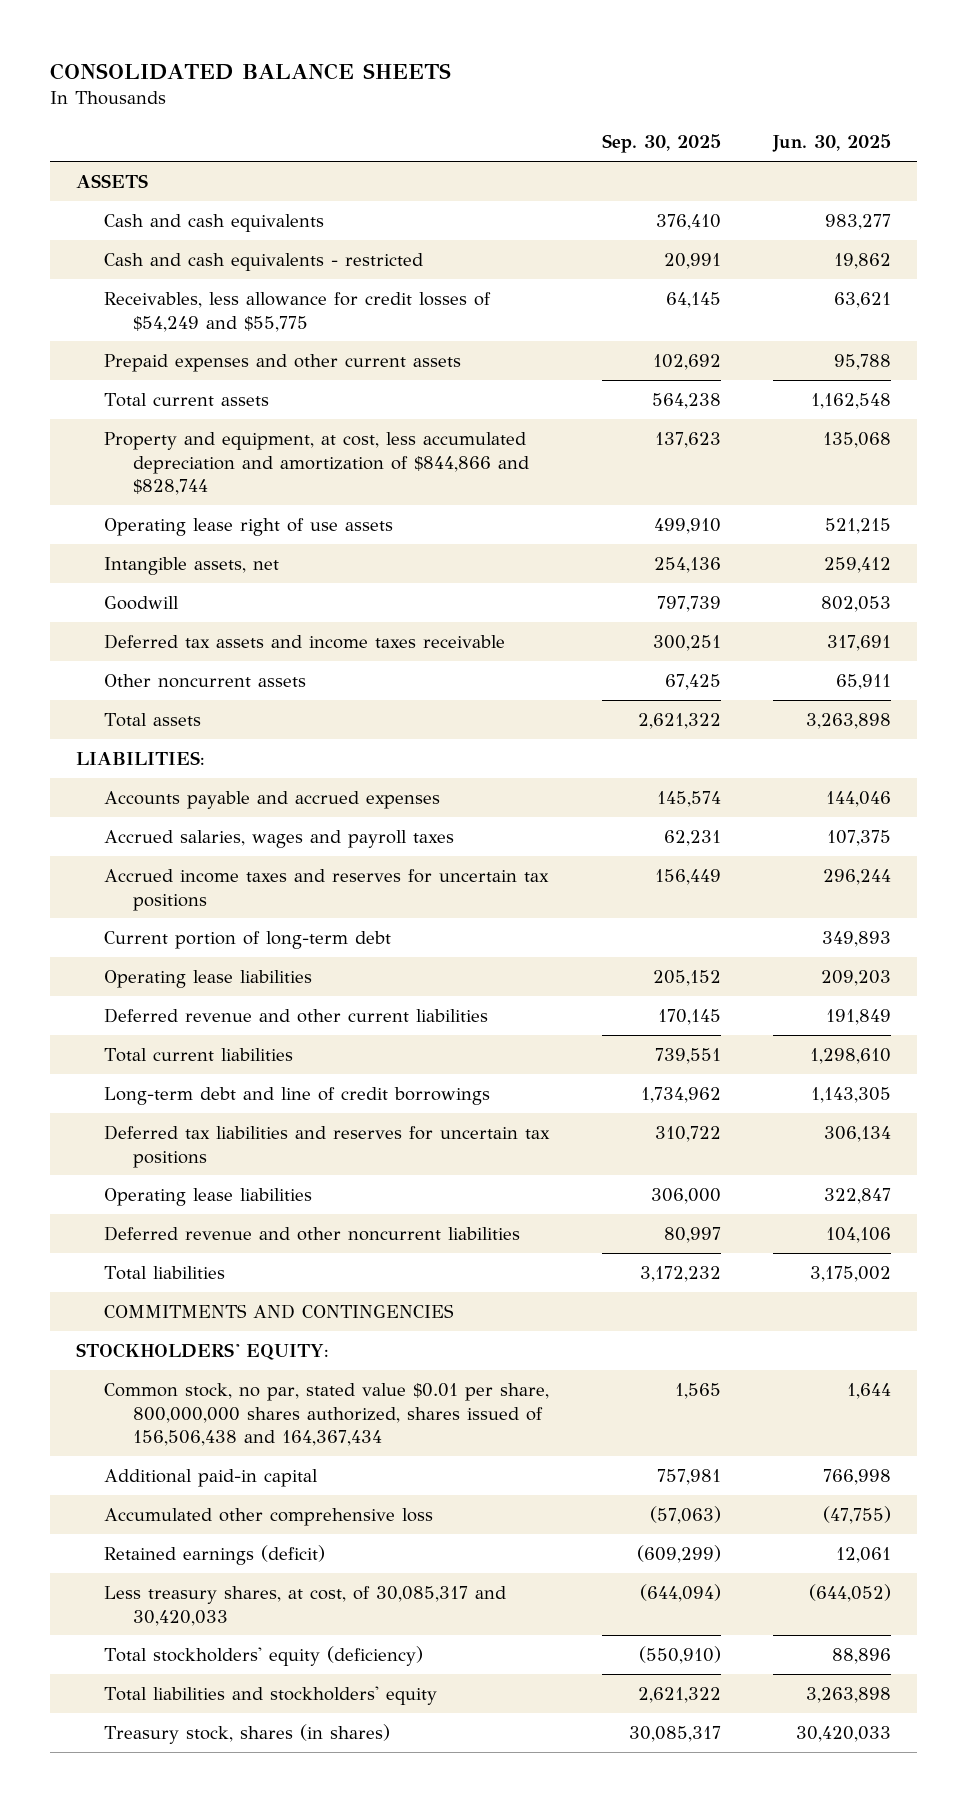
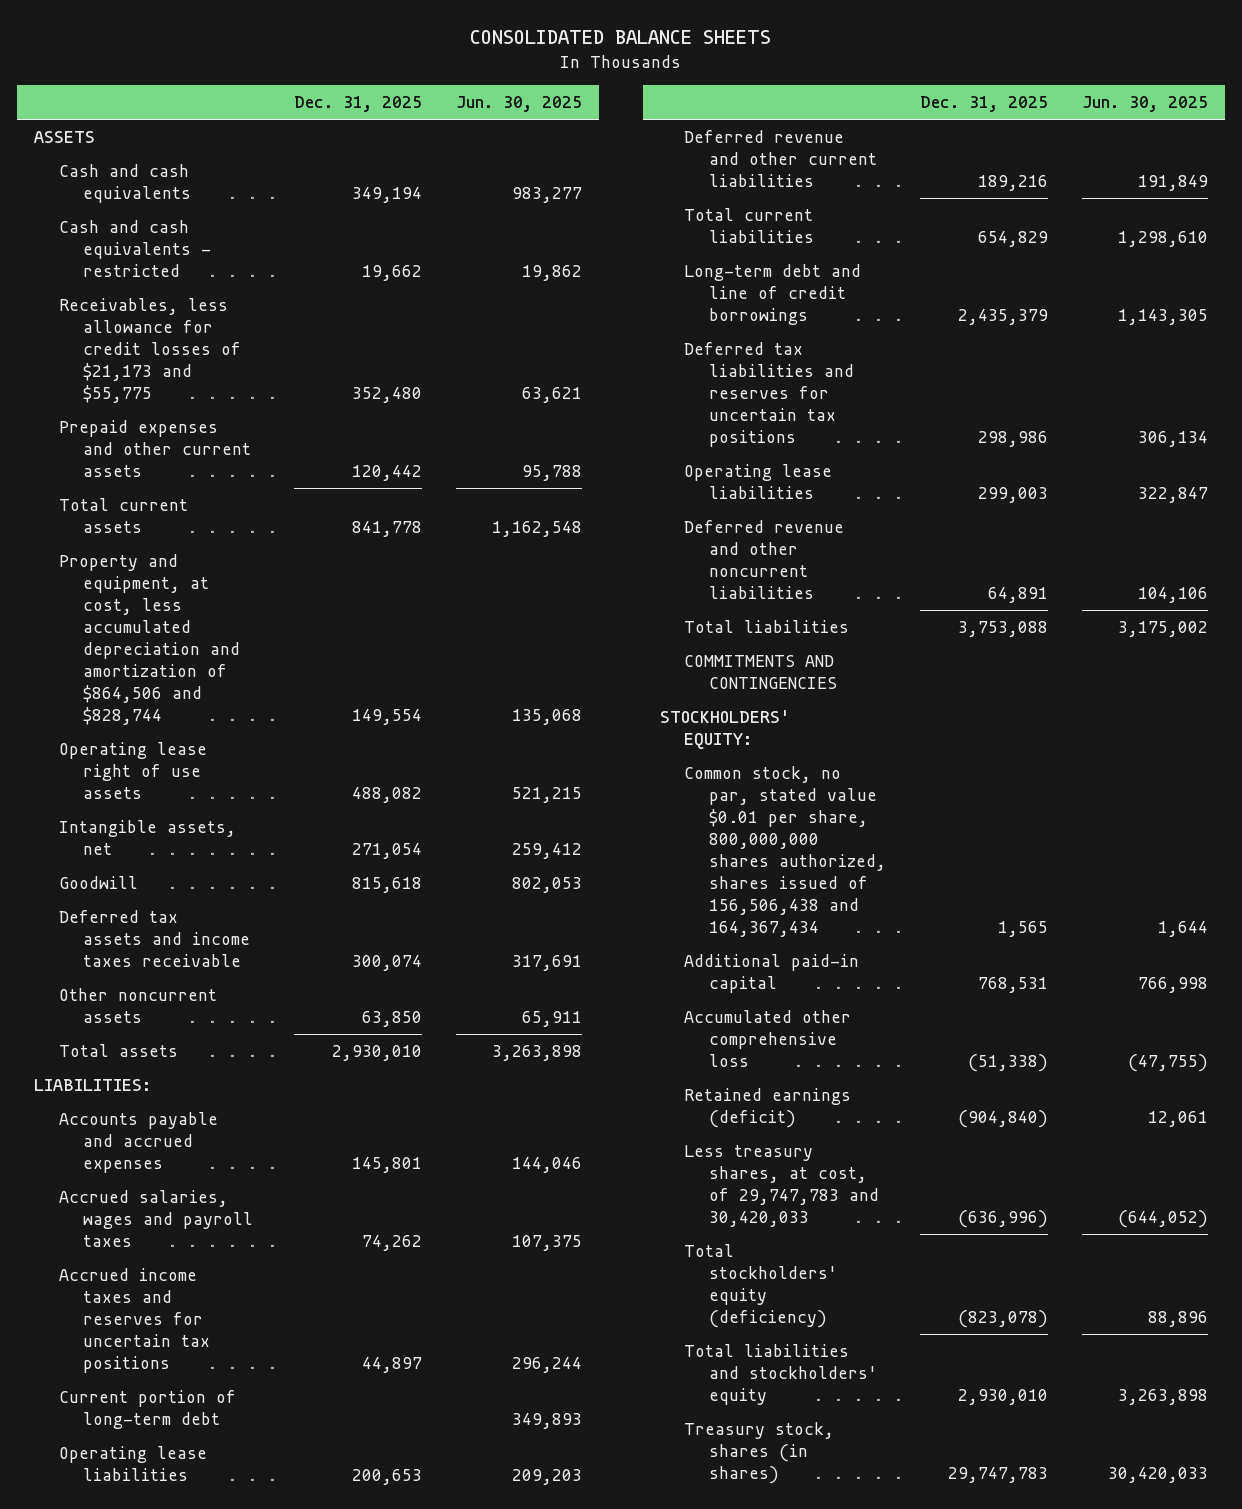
- | Sep. 30, 2025 | Jun. 30, 2025
+ | Dec. 31, 2025 | Jun. 30, 2025
- Receivables, less allowance for credit losses of $54,249 and $55,775 | 64,145 | 63,621
+ Receivables, less allowance for credit losses of $21,173 and $55,775 | 352,480 | 63,621
- Property and equipment, at cost, less accumulated depreciation and amortization of $844,866 and $828,744 | 137,623 | 135,068
+ Property and equipment, at cost, less accumulated depreciation and amortization of $864,506 and $828,744 | 149,554 | 135,068
- Less treasury shares, at cost, of 30,085,317 and 30,420,033 | (644,094) | (644,052)
+ Less treasury shares, at cost, of 29,747,783 and 30,420,033 | (636,996) | (644,052)

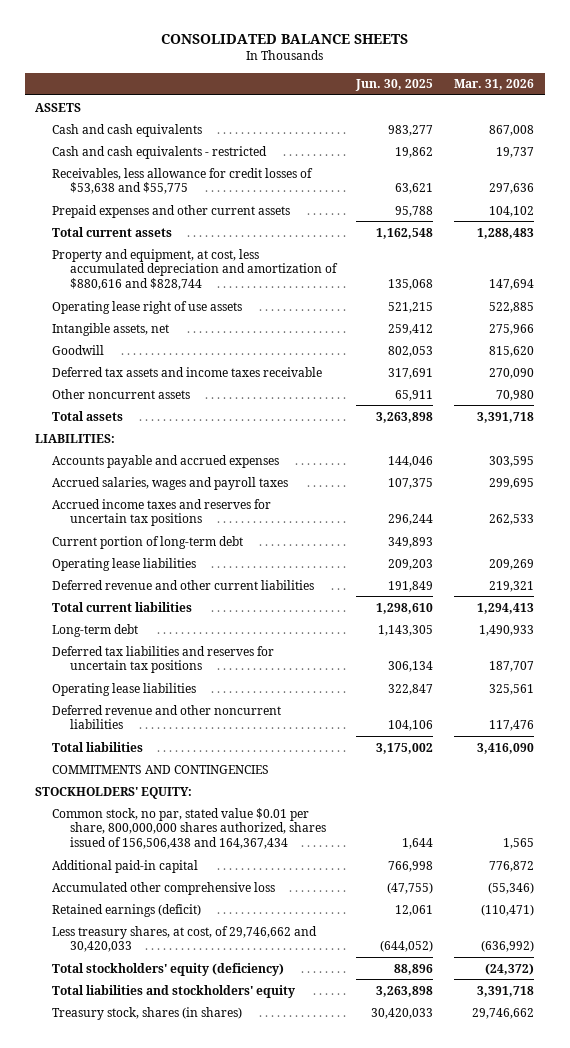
- | Dec. 31, 2025 | Jun. 30, 2025
+ | Jun. 30, 2025 | Mar. 31, 2026
- Receivables, less allowance for credit losses of $21,173 and $55,775 | 352,480 | 63,621
+ Receivables, less allowance for credit losses of $53,638 and $55,775 | 63,621 | 297,636
- Property and equipment, at cost, less accumulated depreciation and amortization of $864,506 and $828,744 | 149,554 | 135,068
+ Property and equipment, at cost, less accumulated depreciation and amortization of $880,616 and $828,744 | 135,068 | 147,694
- Long-term debt and line of credit borrowings | 2,435,379 | 1,143,305
+ Long-term debt | 1,143,305 | 1,490,933
- Less treasury shares, at cost, of 29,747,783 and 30,420,033 | (636,996) | (644,052)
+ Less treasury shares, at cost, of 29,746,662 and 30,420,033 | (644,052) | (636,992)

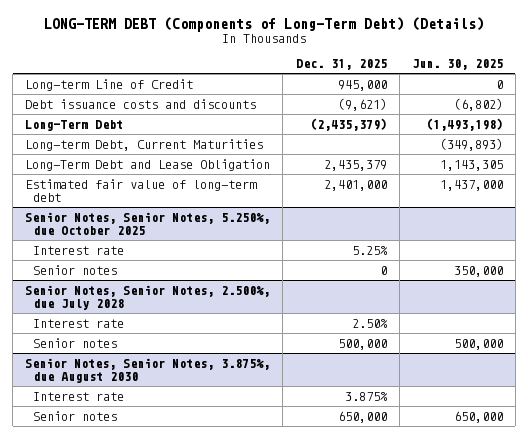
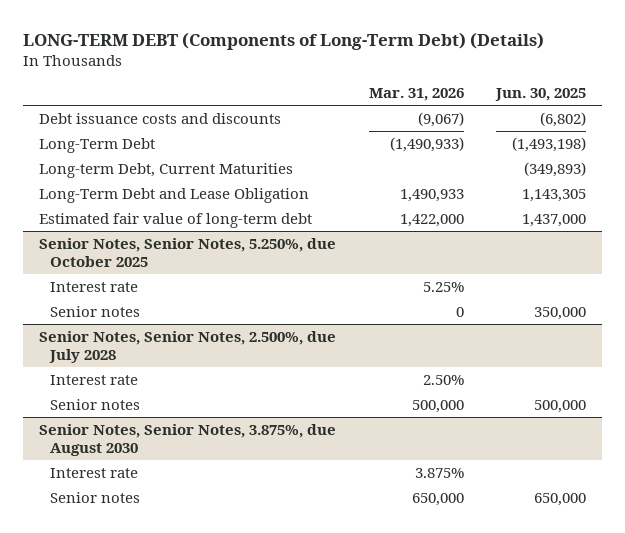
- | Dec. 31, 2025 | Jun. 30, 2025
+ | Mar. 31, 2026 | Jun. 30, 2025
- Long-term Line of Credit | 945,000 | 0

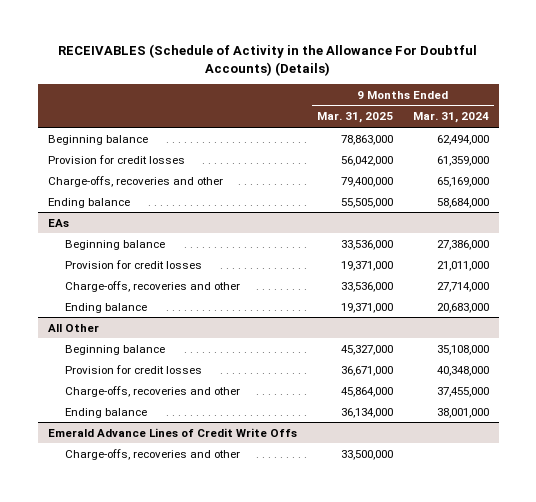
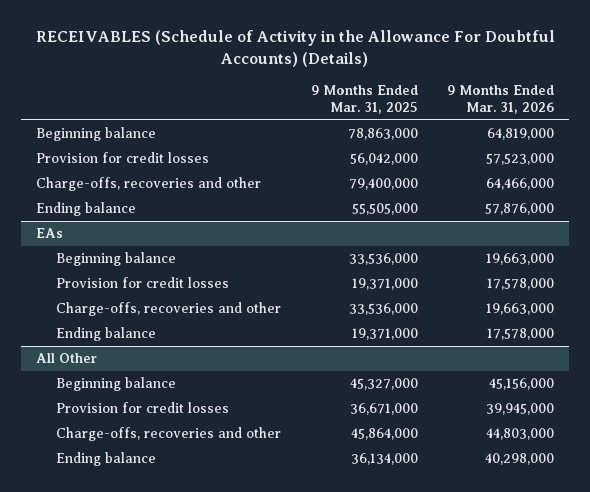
- | 9 Months Ended Mar. 31, 2025 | 9 Months Ended Mar. 31, 2024
+ | 9 Months Ended Mar. 31, 2025 | 9 Months Ended Mar. 31, 2026
- Emerald Advance Lines of Credit Write Offs
- Charge-offs, recoveries and other | 33,500,000 |

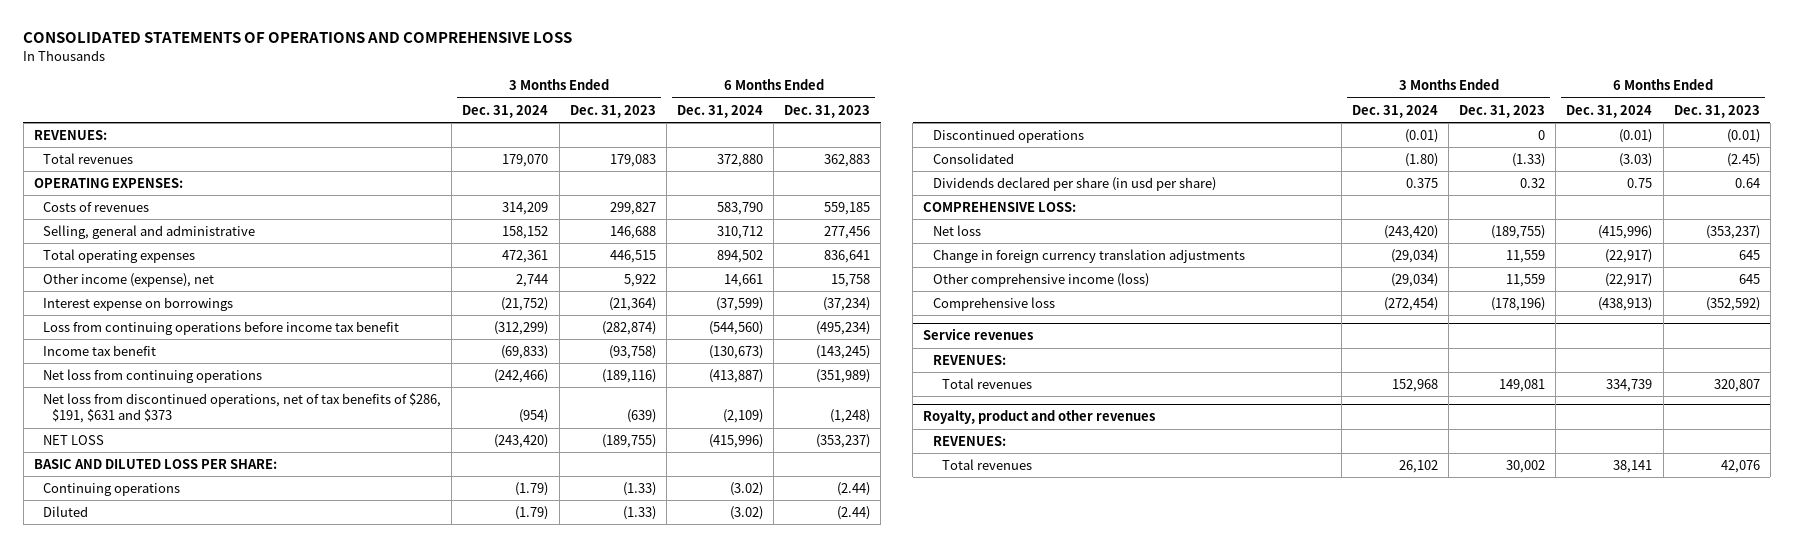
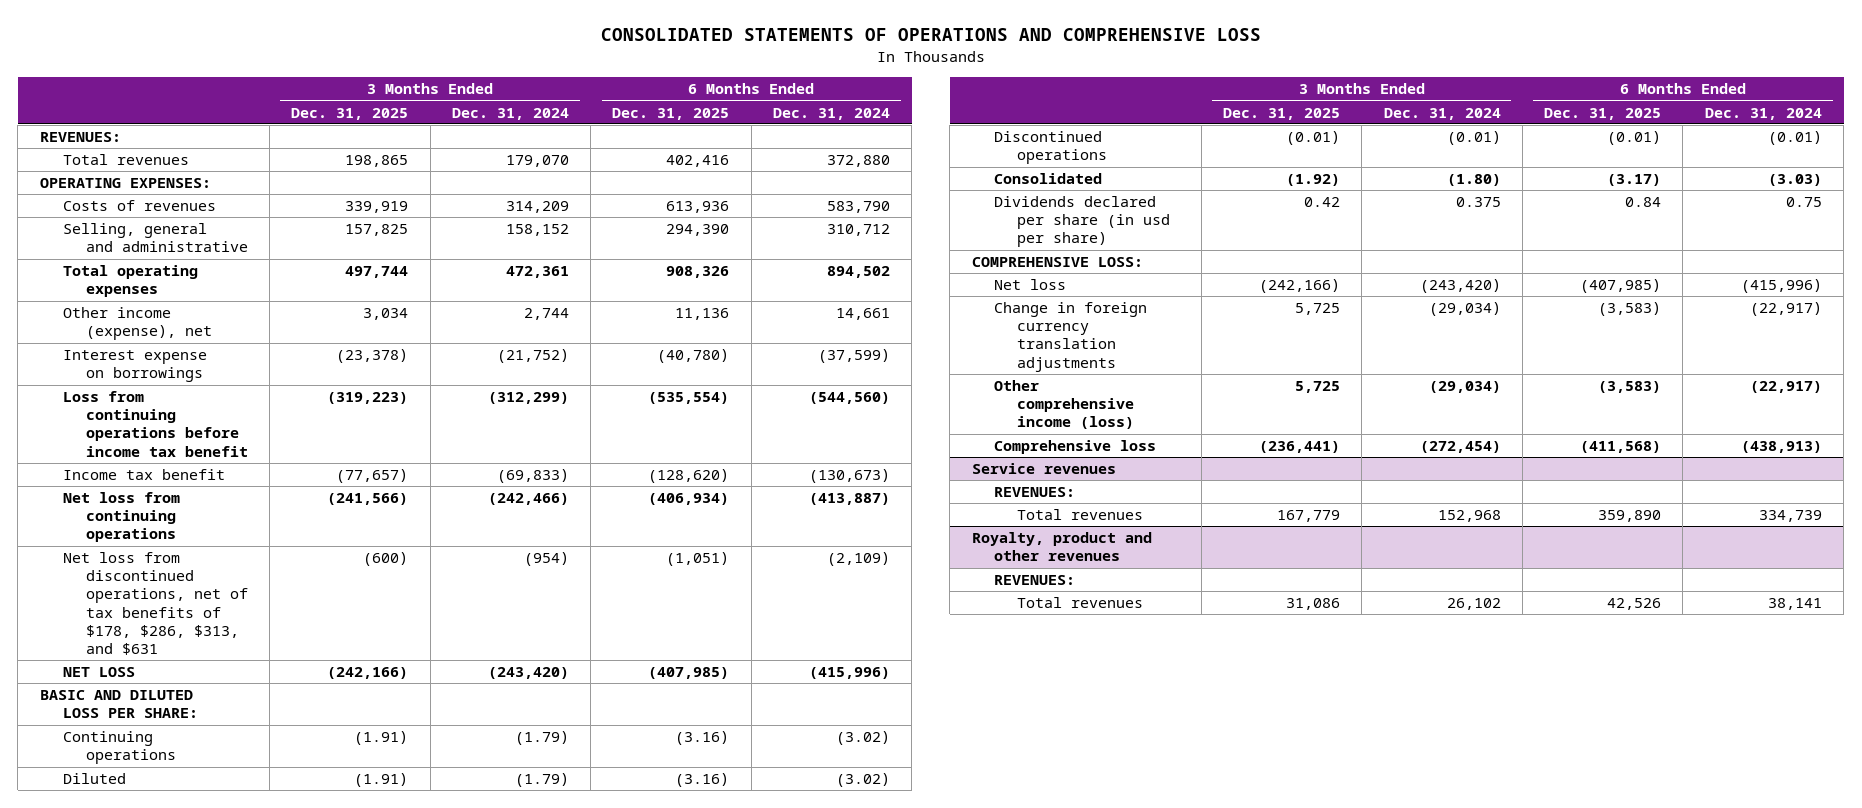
- | 3 Months Ended Dec. 31, 2024 | 3 Months Ended Dec. 31, 2023 | 6 Months Ended Dec. 31, 2024 | 6 Months Ended Dec. 31, 2023
+ | 3 Months Ended Dec. 31, 2025 | 3 Months Ended Dec. 31, 2024 | 6 Months Ended Dec. 31, 2025 | 6 Months Ended Dec. 31, 2024
- Net loss from discontinued operations, net of tax benefits of $286, $191, $631 and $373 | (954) | (639) | (2,109) | (1,248)
+ Net loss from discontinued operations, net of tax benefits of $178, $286, $313, and $631 | (600) | (954) | (1,051) | (2,109)

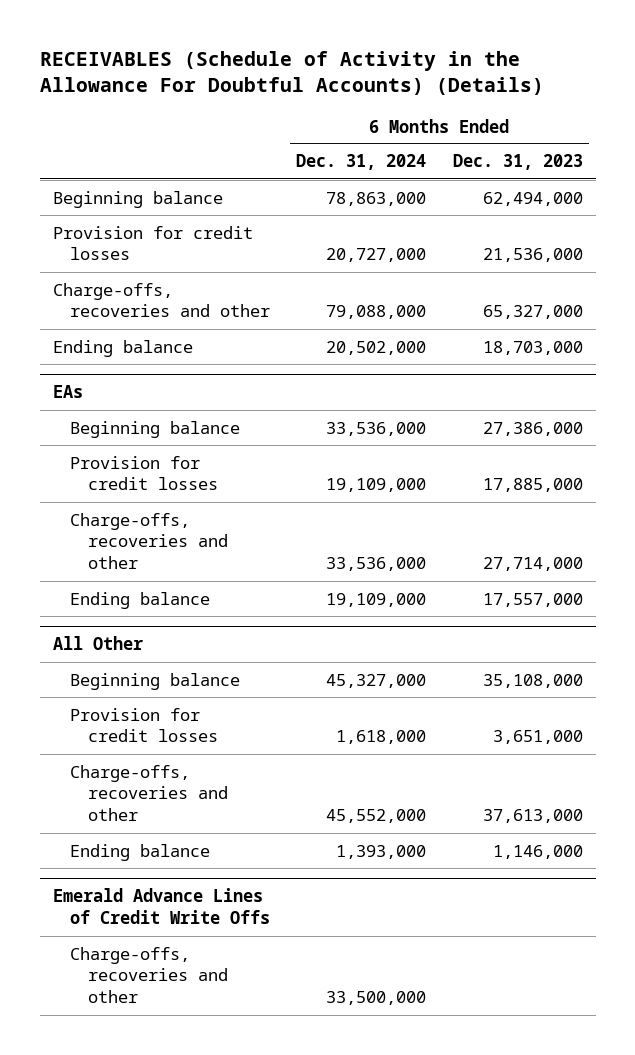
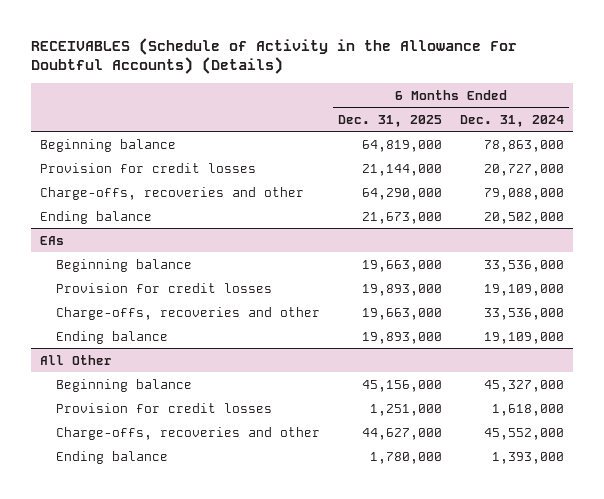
- | 6 Months Ended Dec. 31, 2024 | 6 Months Ended Dec. 31, 2023
+ | 6 Months Ended Dec. 31, 2025 | 6 Months Ended Dec. 31, 2024
- Emerald Advance Lines of Credit Write Offs
- Charge-offs, recoveries and other | 33,500,000 |

